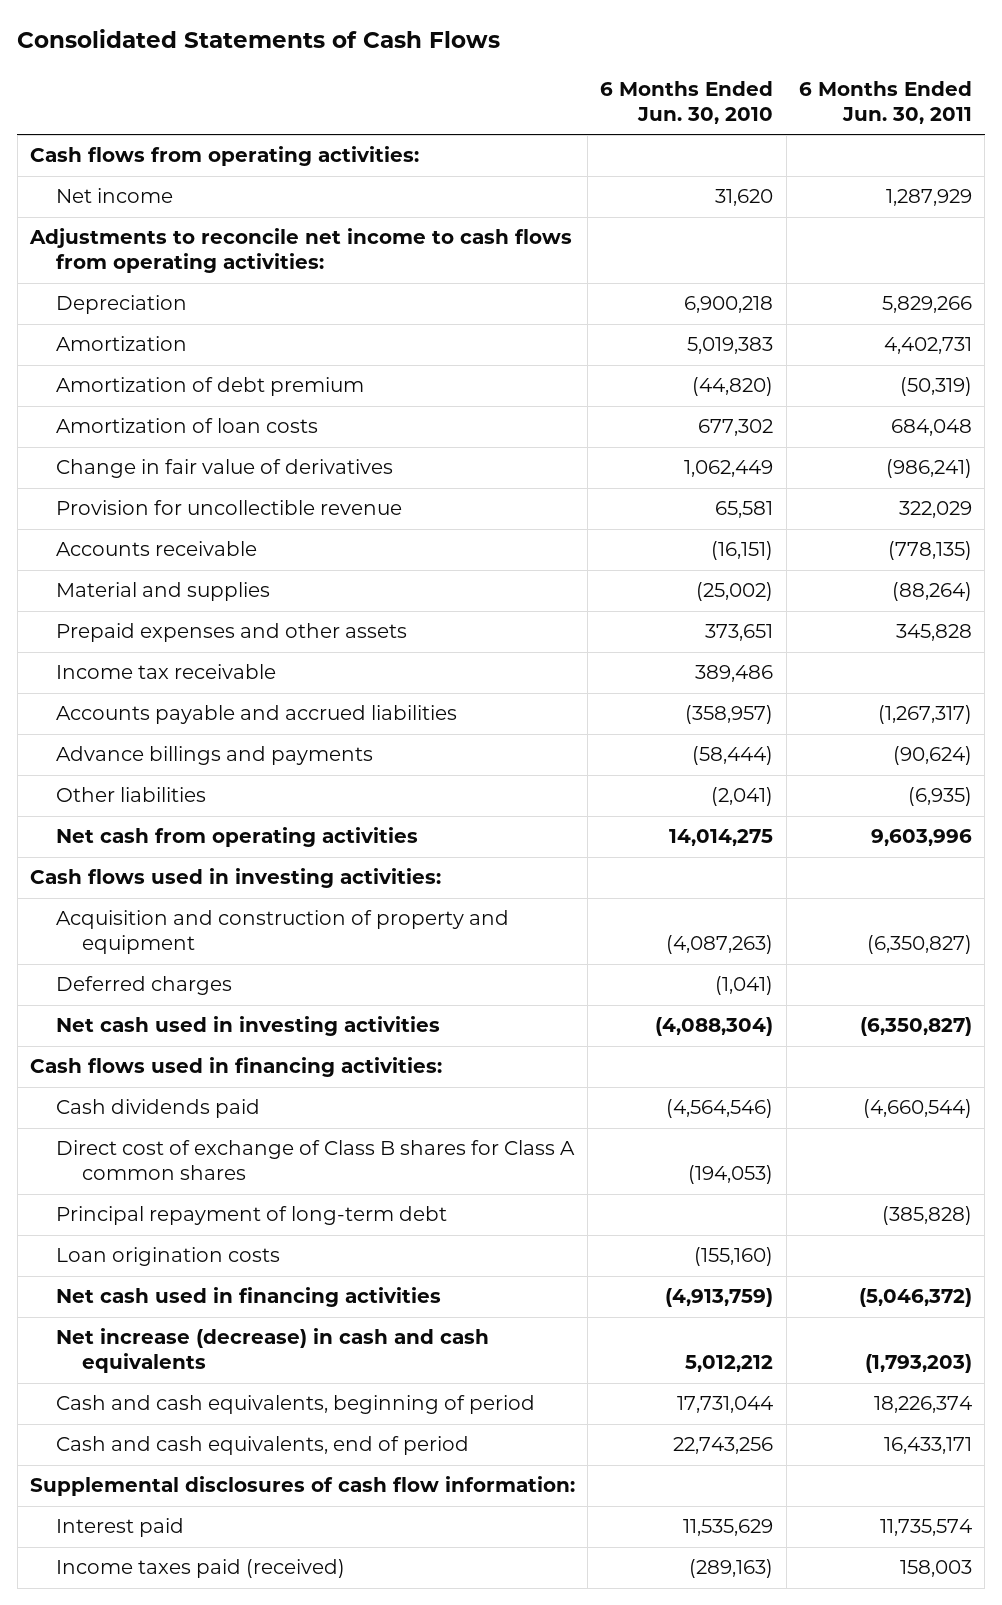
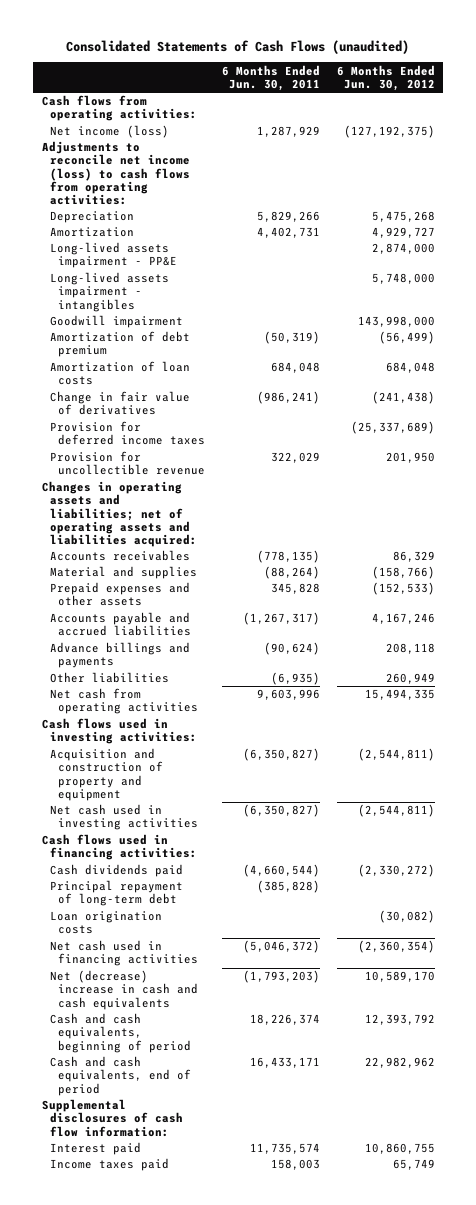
- Consolidated Statements of Cash Flows
+ Consolidated Statements of Cash Flows (unaudited)
- | 6 Months Ended Jun. 30, 2010 | 6 Months Ended Jun. 30, 2011
+ | 6 Months Ended Jun. 30, 2011 | 6 Months Ended Jun. 30, 2012
- Net income | 31,620 | 1,287,929
- Adjustments to reconcile net income to cash flows from operating activities:
+ Net income (loss) | 1,287,929 | (127,192,375)
+ Adjustments to reconcile net income (loss) to cash flows from operating activities:
+ Long-lived assets impairment - PP&E | | 2,874,000
+ Long-lived assets impairment - intangibles | | 5,748,000
+ Goodwill impairment | | 143,998,000
+ Provision for deferred income taxes | | (25,337,689)
- Accounts receivable | (16,151) | (778,135)
+ Changes in operating assets and liabilities; net of operating assets and liabilities acquired:
+ Accounts receivables | (778,135) | 86,329
- Income tax receivable | 389,486 |
- Deferred charges | (1,041) |
- Direct cost of exchange of Class B shares for Class A common shares | (194,053) |
- Net increase (decrease) in cash and cash equivalents | 5,012,212 | (1,793,203)
+ Net (decrease) increase in cash and cash equivalents | (1,793,203) | 10,589,170
- Income taxes paid (received) | (289,163) | 158,003
+ Income taxes paid | 158,003 | 65,749

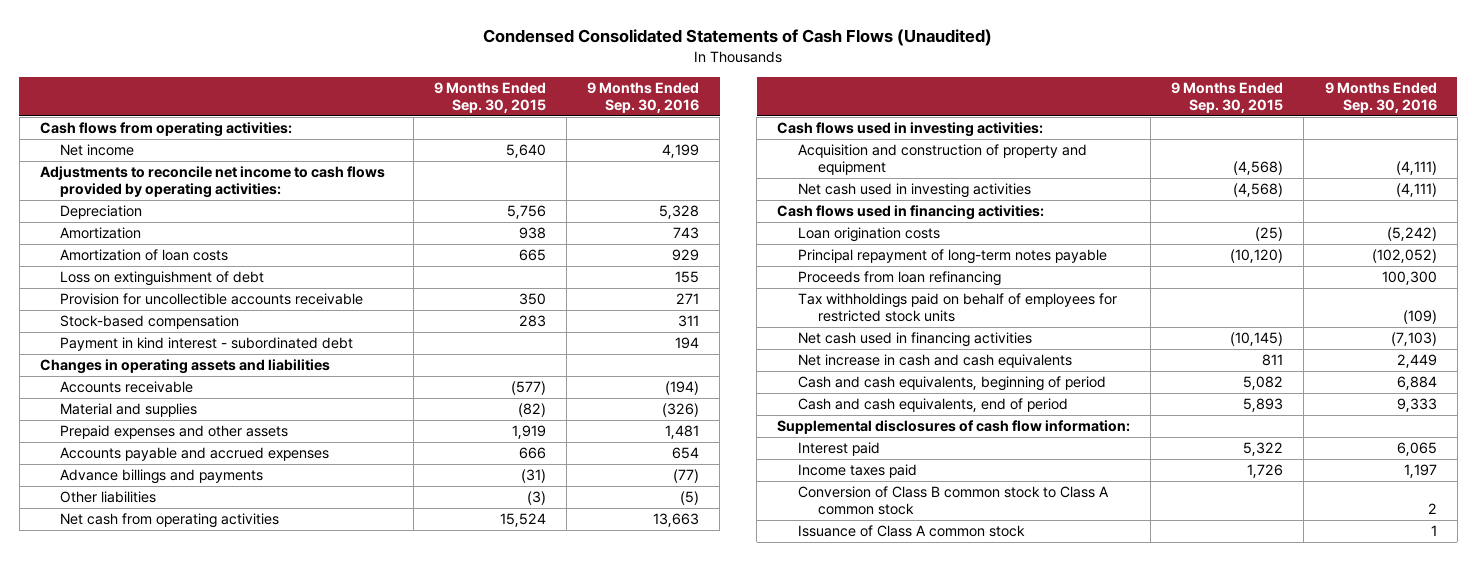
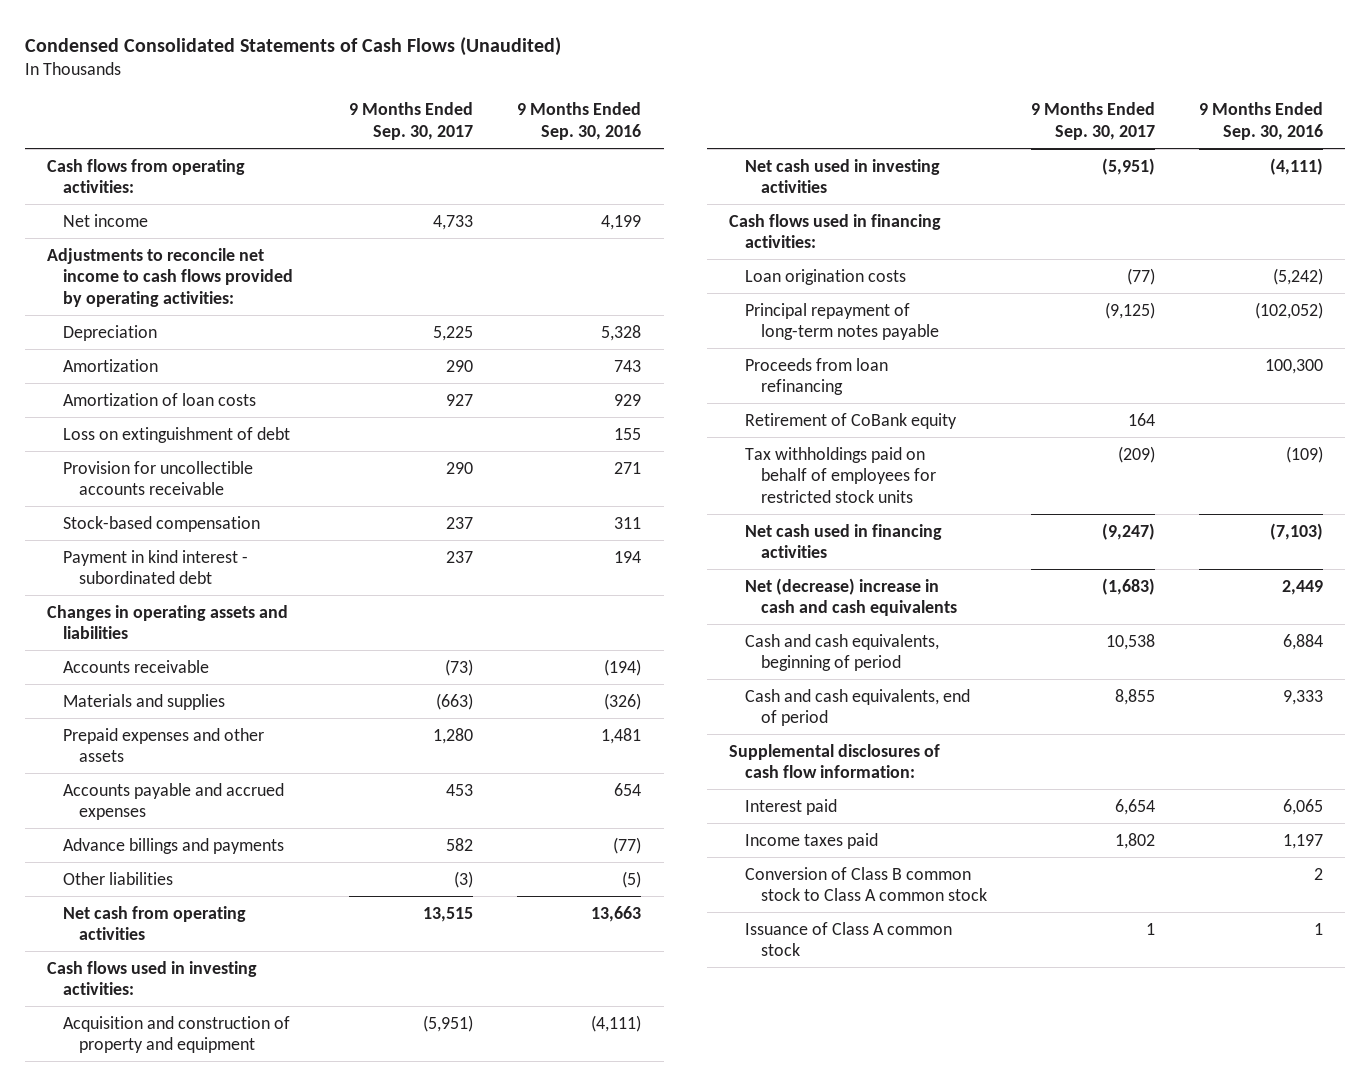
- | 9 Months Ended Sep. 30, 2015 | 9 Months Ended Sep. 30, 2016
+ | 9 Months Ended Sep. 30, 2017 | 9 Months Ended Sep. 30, 2016
- Material and supplies | (82) | (326)
+ Materials and supplies | (663) | (326)
+ Retirement of CoBank equity | 164 |
- Net increase in cash and cash equivalents | 811 | 2,449
+ Net (decrease) increase in cash and cash equivalents | (1,683) | 2,449

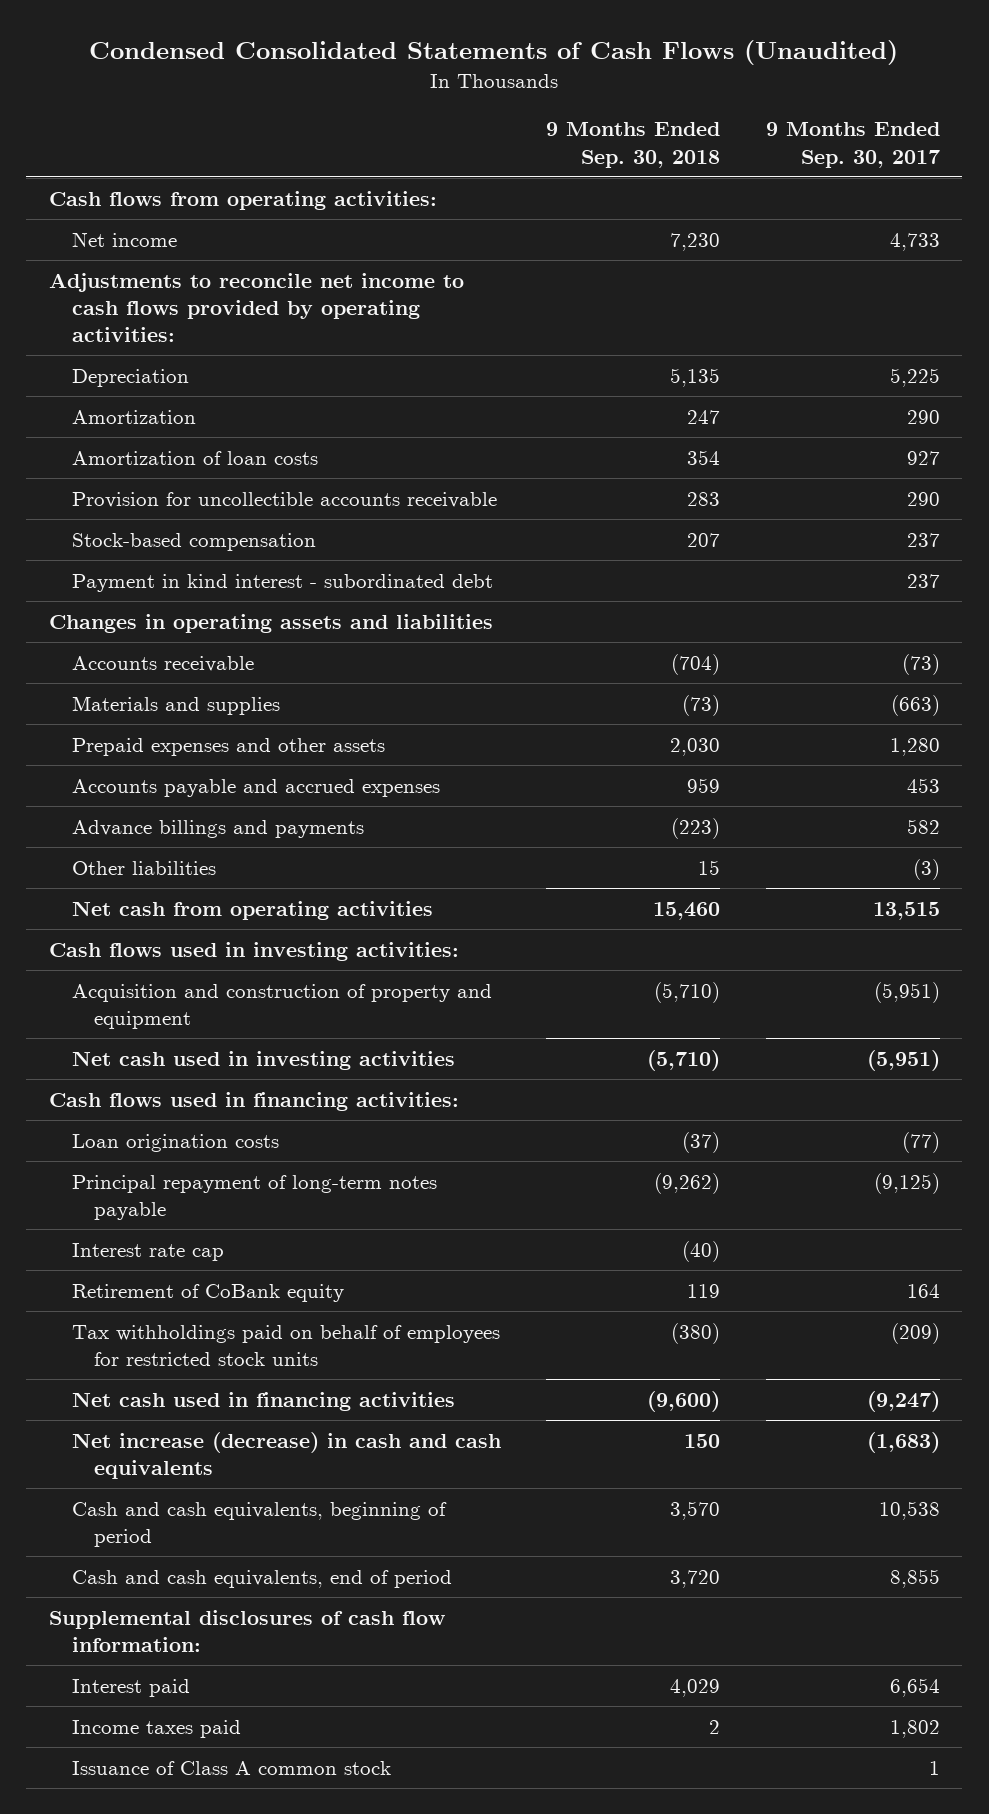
- | 9 Months Ended Sep. 30, 2017 | 9 Months Ended Sep. 30, 2016
+ | 9 Months Ended Sep. 30, 2018 | 9 Months Ended Sep. 30, 2017
- Loss on extinguishment of debt | | 155
- Proceeds from loan refinancing | | 100,300
+ Interest rate cap | (40) |
- Net (decrease) increase in cash and cash equivalents | (1,683) | 2,449
+ Net increase (decrease) in cash and cash equivalents | 150 | (1,683)
- Conversion of Class B common stock to Class A common stock | | 2

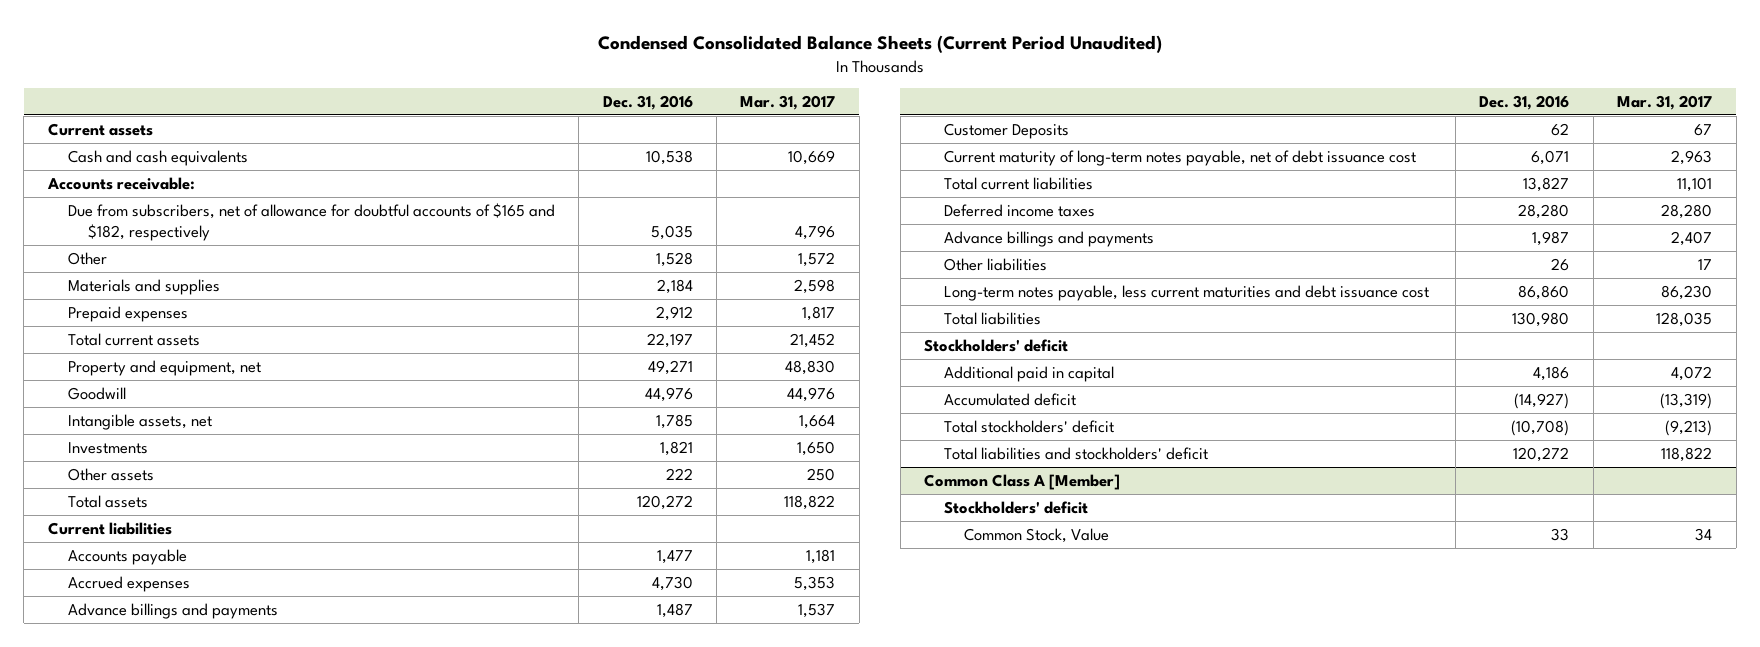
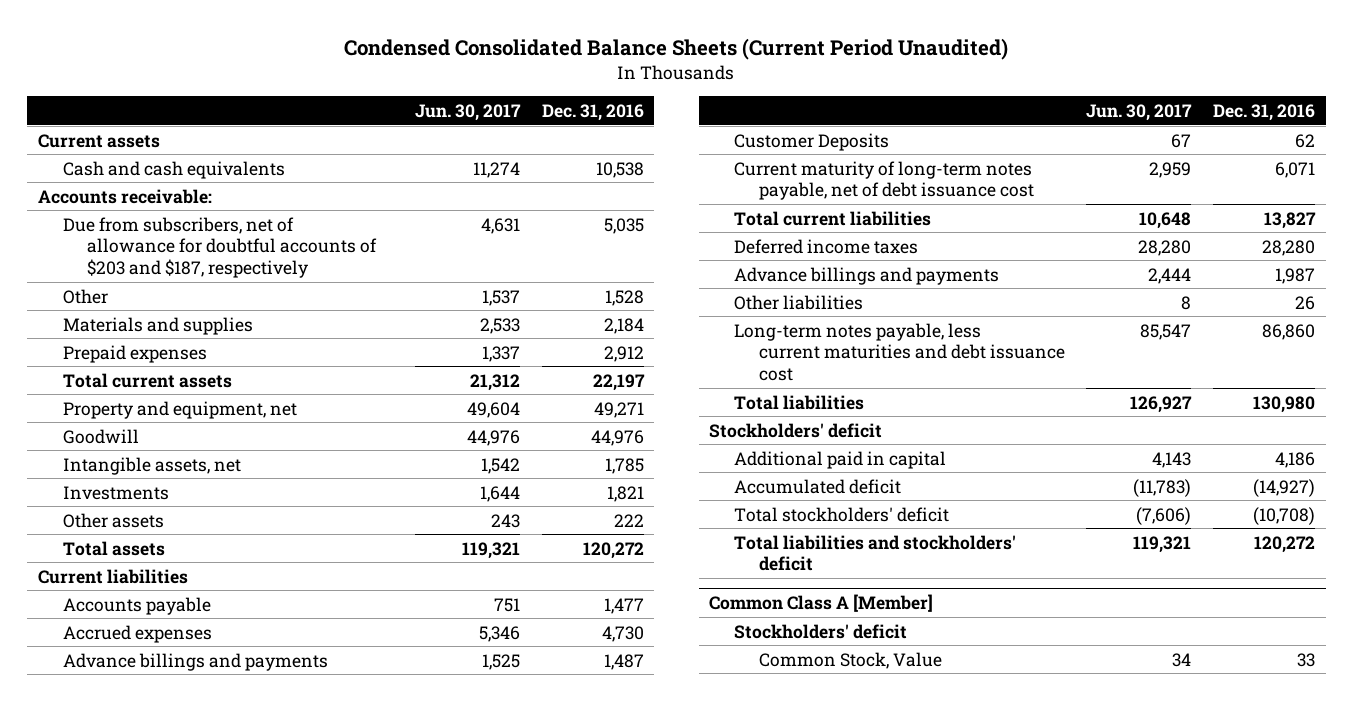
- | Dec. 31, 2016 | Mar. 31, 2017
+ | Jun. 30, 2017 | Dec. 31, 2016
- Due from subscribers, net of allowance for doubtful accounts of $165 and $182, respectively | 5,035 | 4,796
+ Due from subscribers, net of allowance for doubtful accounts of $203 and $187, respectively | 4,631 | 5,035

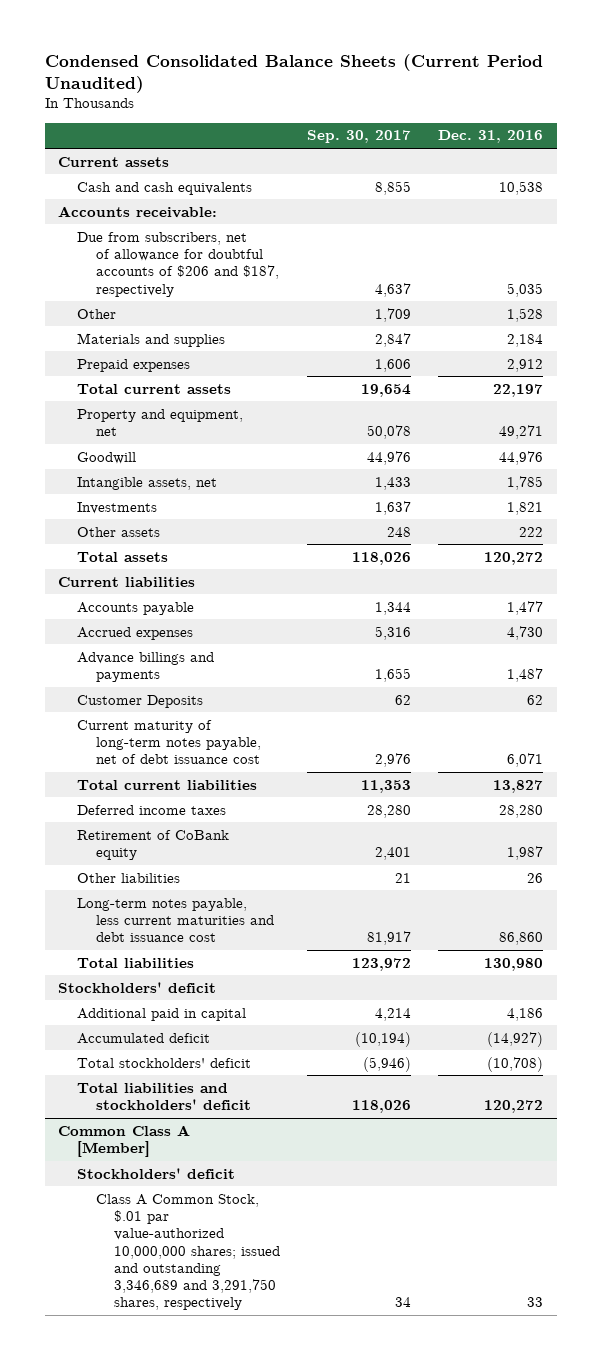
- | Jun. 30, 2017 | Dec. 31, 2016
+ | Sep. 30, 2017 | Dec. 31, 2016
- Due from subscribers, net of allowance for doubtful accounts of $203 and $187, respectively | 4,631 | 5,035
+ Due from subscribers, net of allowance for doubtful accounts of $206 and $187, respectively | 4,637 | 5,035
- Advance billings and payments | 2,444 | 1,987
+ Retirement of CoBank equity | 2,401 | 1,987
@ Common Class A [Member]
- Common Stock, Value | 34 | 33
+ Class A Common Stock, $.01 par value-authorized 10,000,000 shares; issued and outstanding 3,346,689 and 3,291,750 shares, respectively | 34 | 33

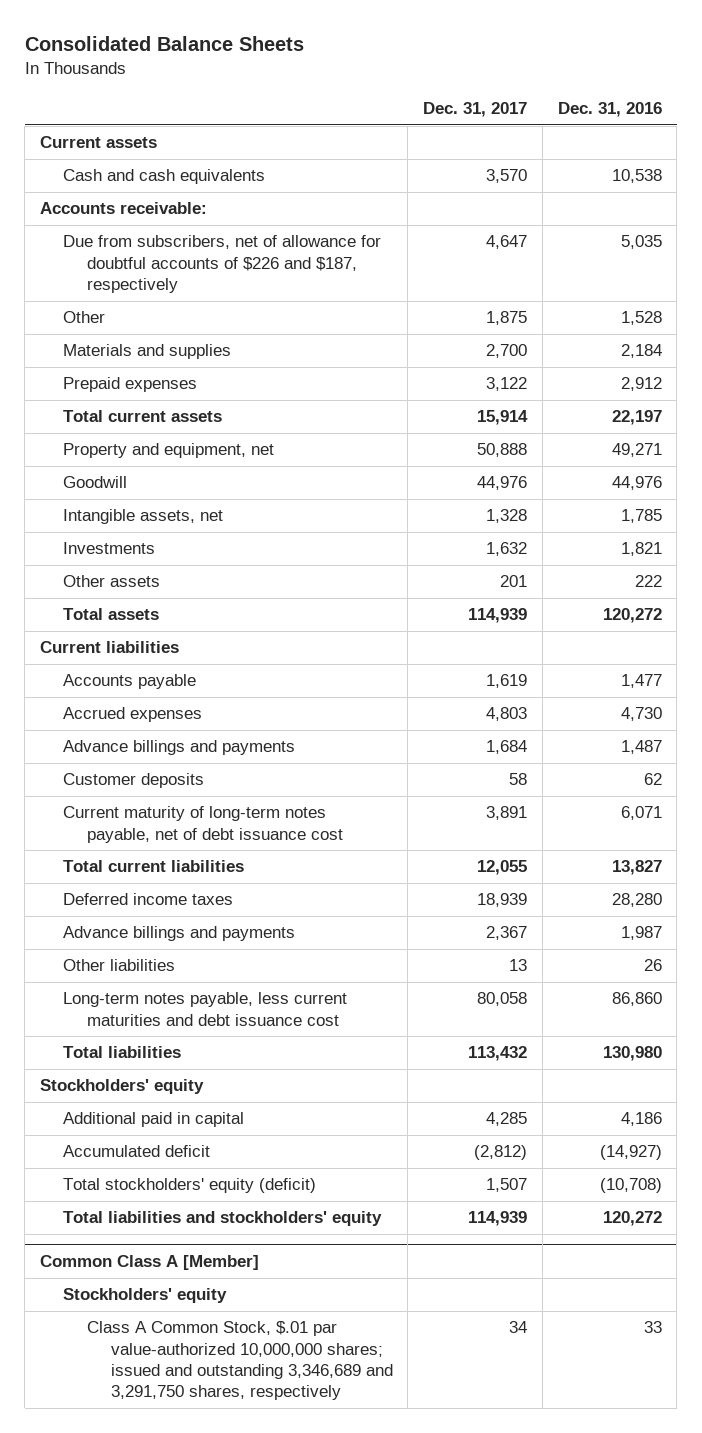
- Condensed Consolidated Balance Sheets (Current Period Unaudited)
+ Consolidated Balance Sheets
- | Sep. 30, 2017 | Dec. 31, 2016
+ | Dec. 31, 2017 | Dec. 31, 2016
- Due from subscribers, net of allowance for doubtful accounts of $206 and $187, respectively | 4,637 | 5,035
+ Due from subscribers, net of allowance for doubtful accounts of $226 and $187, respectively | 4,647 | 5,035
- Customer Deposits | 62 | 62
+ Customer deposits | 58 | 62
- Retirement of CoBank equity | 2,401 | 1,987
+ Advance billings and payments | 2,367 | 1,987
- Stockholders' deficit
+ Stockholders' equity
- Total stockholders' deficit | (5,946) | (10,708)
- Total liabilities and stockholders' deficit | 118,026 | 120,272
+ Total stockholders' equity (deficit) | 1,507 | (10,708)
+ Total liabilities and stockholders' equity | 114,939 | 120,272
@ Common Class A [Member]
- Stockholders' deficit
+ Stockholders' equity

